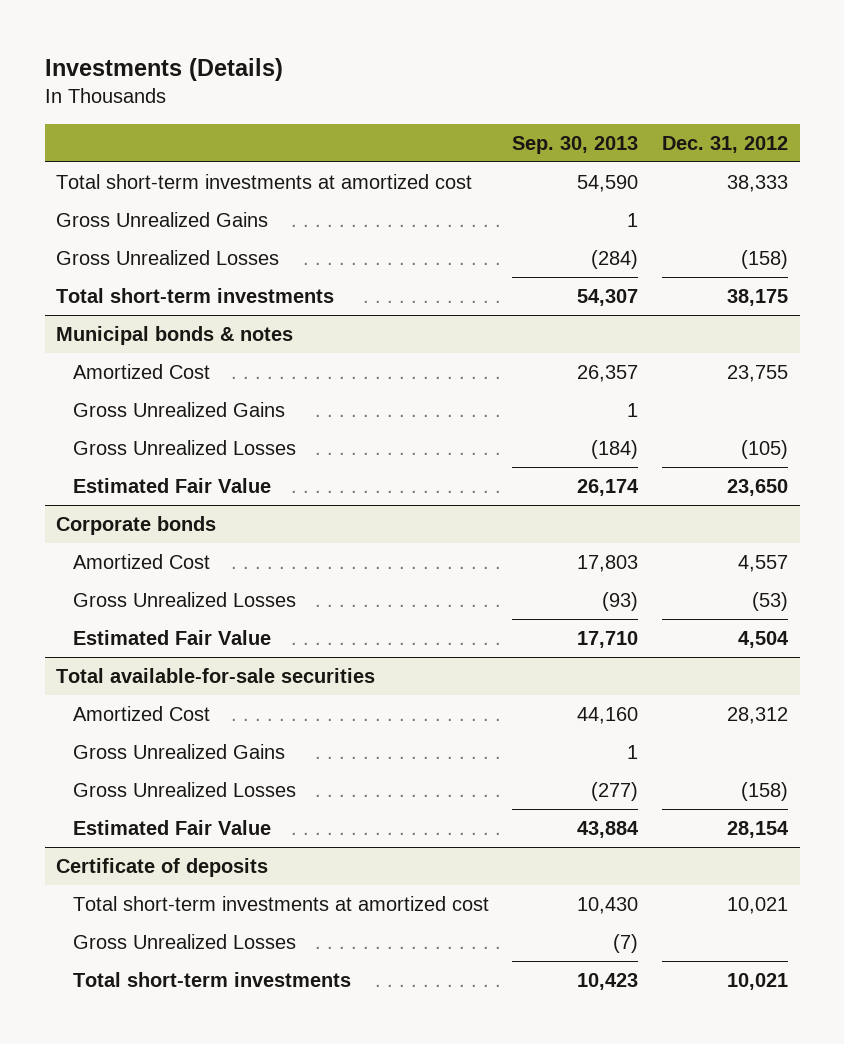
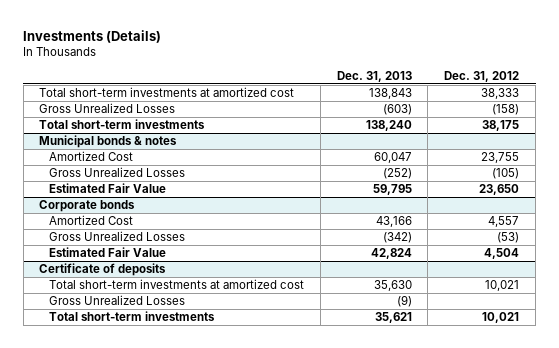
- | Sep. 30, 2013 | Dec. 31, 2012
+ | Dec. 31, 2013 | Dec. 31, 2012
- Gross Unrealized Gains | 1 |
@ Municipal bonds & notes
- Gross Unrealized Gains | 1 |
- Total available-for-sale securities
- Amortized Cost | 44,160 | 28,312
- Gross Unrealized Gains | 1 |
- Gross Unrealized Losses | (277) | (158)
- Estimated Fair Value | 43,884 | 28,154

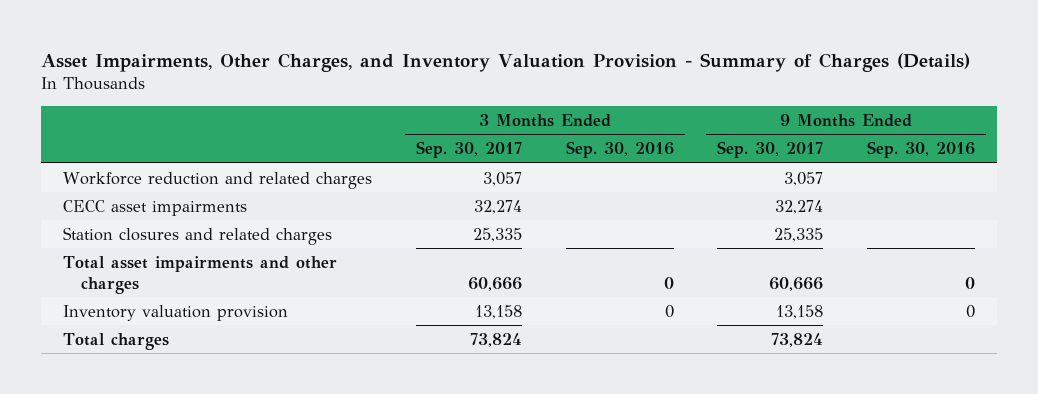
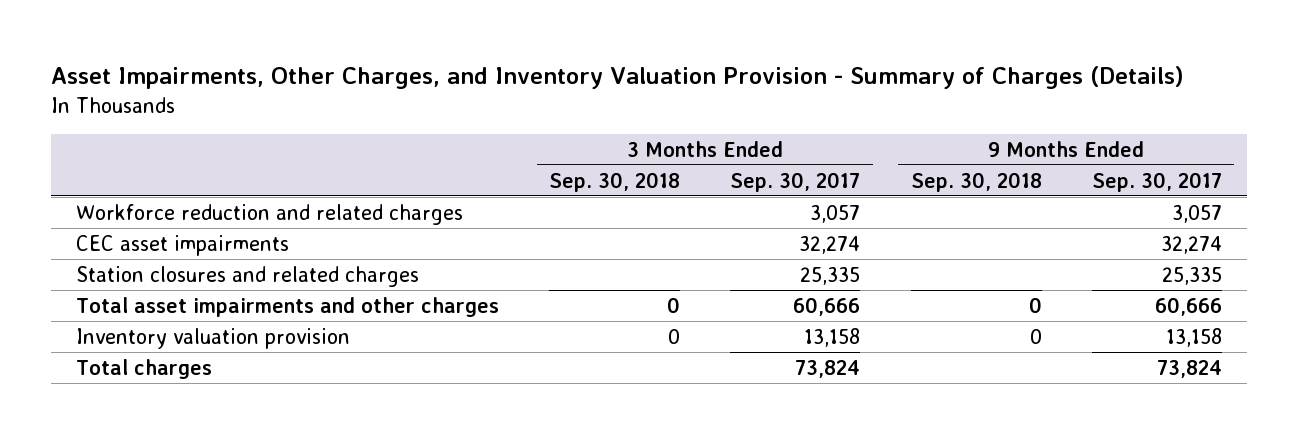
- | 3 Months Ended Sep. 30, 2017 | 3 Months Ended Sep. 30, 2016 | 9 Months Ended Sep. 30, 2017 | 9 Months Ended Sep. 30, 2016
+ | 3 Months Ended Sep. 30, 2018 | 3 Months Ended Sep. 30, 2017 | 9 Months Ended Sep. 30, 2018 | 9 Months Ended Sep. 30, 2017
- CECC asset impairments | 32,274 | | 32,274 |
+ CEC asset impairments | | 32,274 | | 32,274

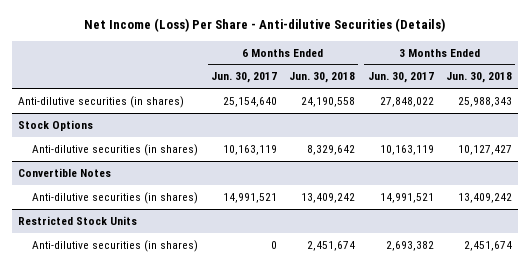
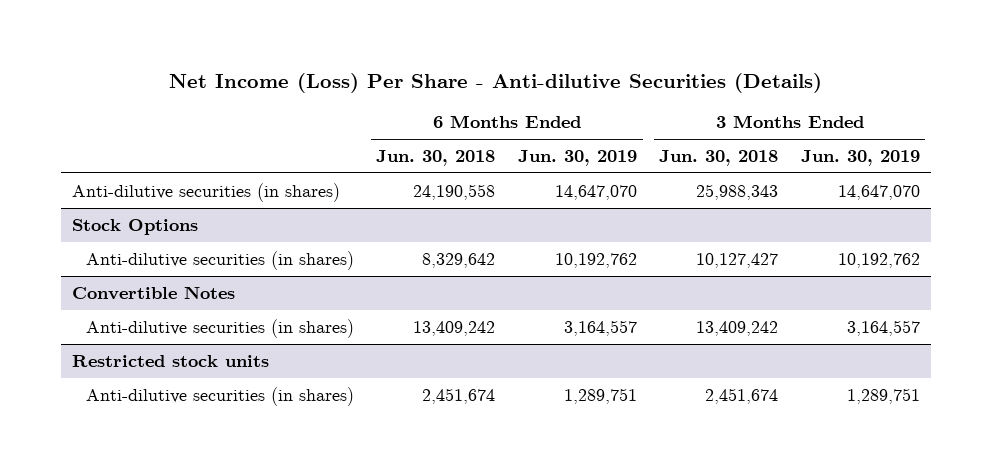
- | 6 Months Ended Jun. 30, 2017 | 6 Months Ended Jun. 30, 2018 | 3 Months Ended Jun. 30, 2017 | 3 Months Ended Jun. 30, 2018
+ | 6 Months Ended Jun. 30, 2018 | 6 Months Ended Jun. 30, 2019 | 3 Months Ended Jun. 30, 2018 | 3 Months Ended Jun. 30, 2019
- Restricted Stock Units
+ Restricted stock units

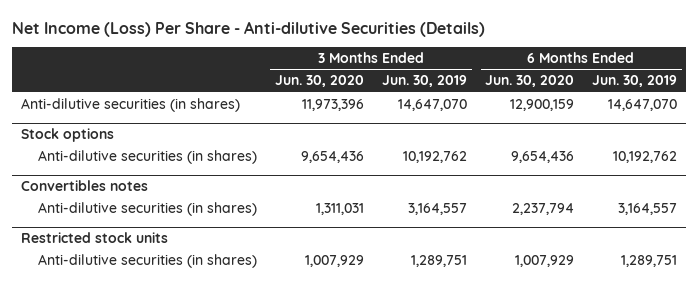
- | 6 Months Ended Jun. 30, 2018 | 6 Months Ended Jun. 30, 2019 | 3 Months Ended Jun. 30, 2018 | 3 Months Ended Jun. 30, 2019
+ | 3 Months Ended Jun. 30, 2020 | 3 Months Ended Jun. 30, 2019 | 6 Months Ended Jun. 30, 2020 | 6 Months Ended Jun. 30, 2019
- Stock Options
+ Stock options
- Convertible Notes
+ Convertibles notes

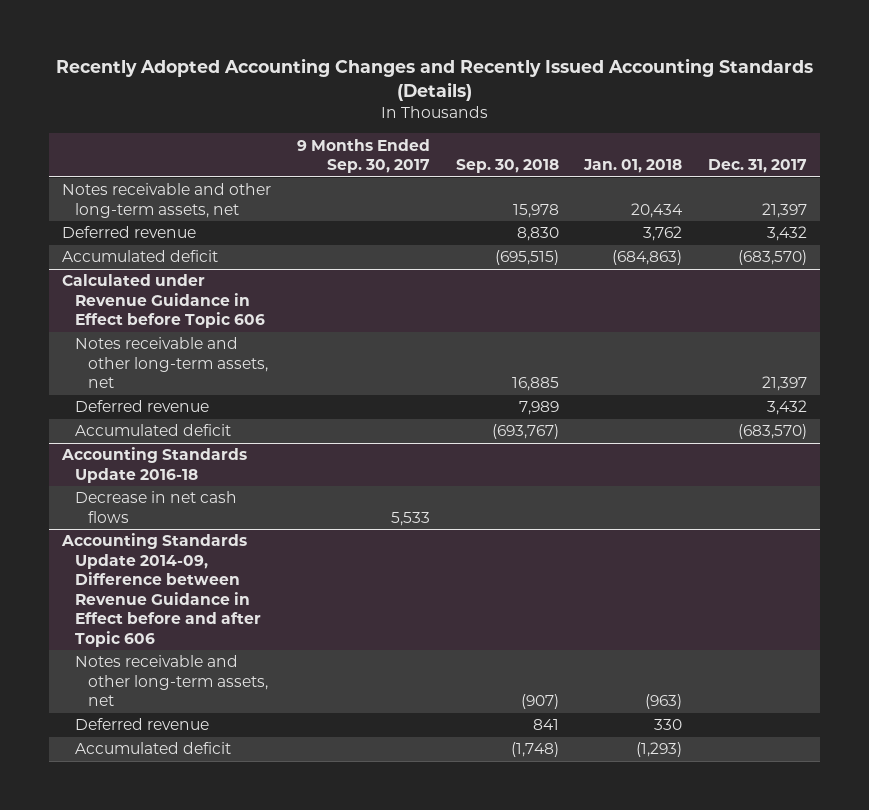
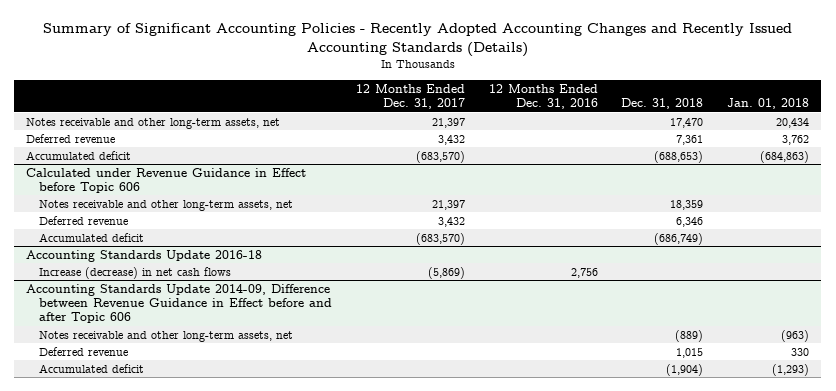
- Recently Adopted Accounting Changes and Recently Issued Accounting Standards (Details)
+ Summary of Significant Accounting Policies - Recently Adopted Accounting Changes and Recently Issued Accounting Standards (Details)
- | 9 Months Ended Sep. 30, 2017 | Sep. 30, 2018 | Jan. 01, 2018 | Dec. 31, 2017
+ | 12 Months Ended Dec. 31, 2017 | 12 Months Ended Dec. 31, 2016 | Dec. 31, 2018 | Jan. 01, 2018
@ Accounting Standards Update 2016-18
- Decrease in net cash flows | 5,533 | | |
+ Increase (decrease) in net cash flows | (5,869) | 2,756 | |

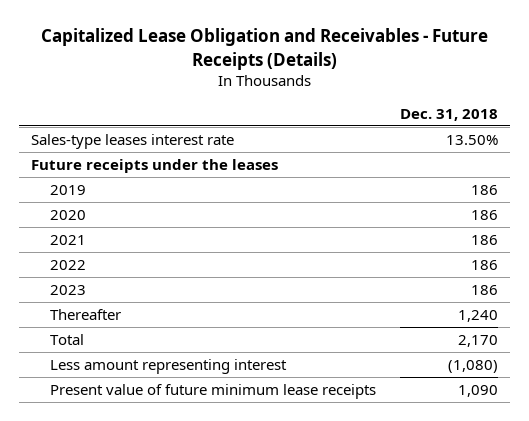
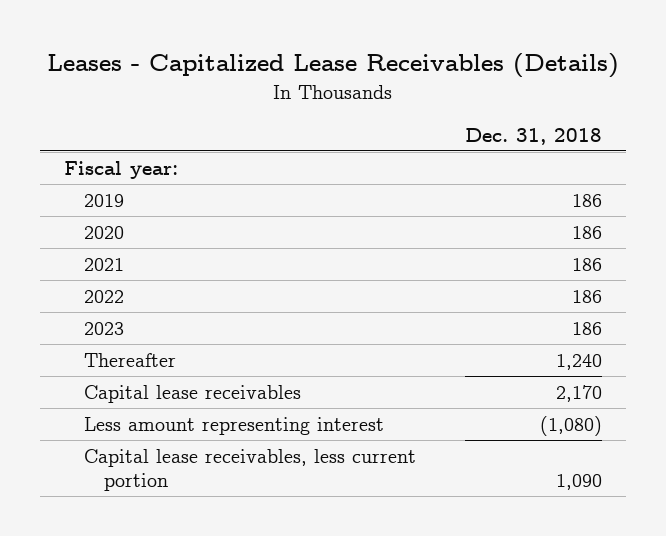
- Capitalized Lease Obligation and Receivables - Future Receipts (Details)
+ Leases - Capitalized Lease Receivables (Details)
- Sales-type leases interest rate | 13.50%
- Future receipts under the leases
+ Fiscal year:
- Total | 2,170
+ Capital lease receivables | 2,170
- Present value of future minimum lease receipts | 1,090
+ Capital lease receivables, less current portion | 1,090

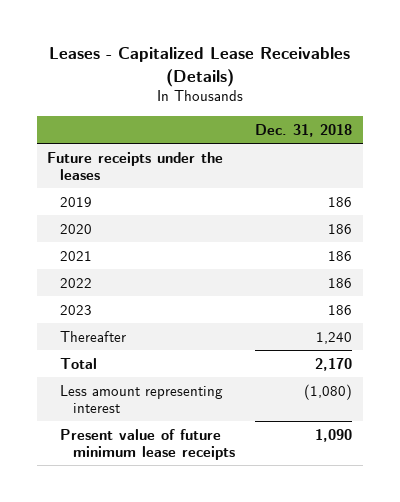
- Fiscal year:
+ Future receipts under the leases
- Capital lease receivables | 2,170
+ Total | 2,170
- Capital lease receivables, less current portion | 1,090
+ Present value of future minimum lease receipts | 1,090

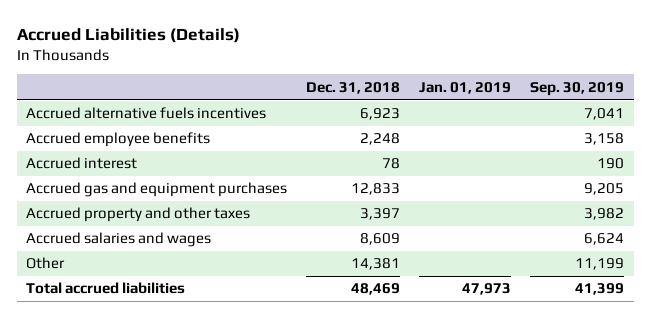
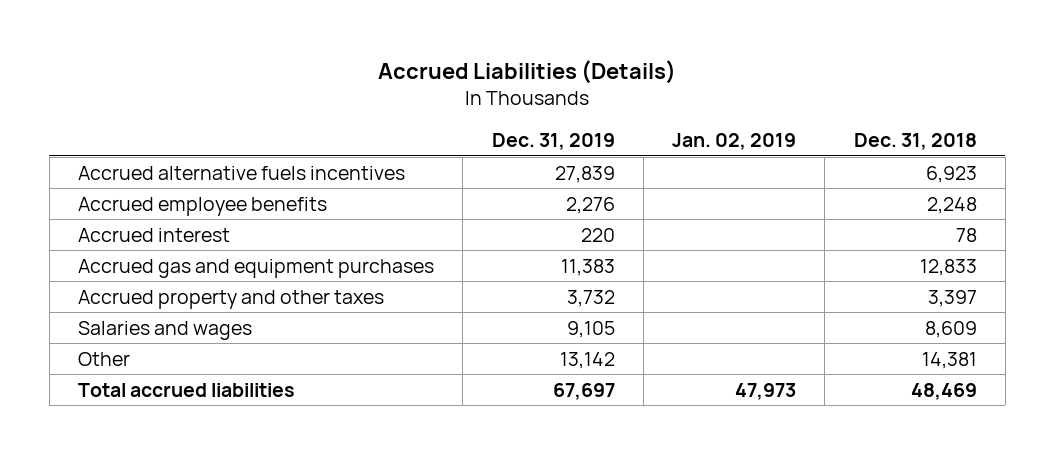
- | Dec. 31, 2018 | Jan. 01, 2019 | Sep. 30, 2019
+ | Dec. 31, 2019 | Jan. 02, 2019 | Dec. 31, 2018
- Accrued salaries and wages | 8,609 | | 6,624
+ Salaries and wages | 9,105 | | 8,609

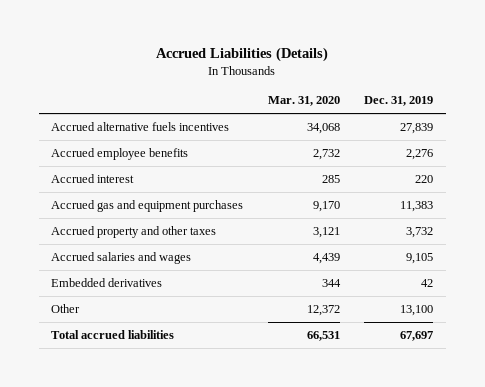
- | Dec. 31, 2019 | Jan. 02, 2019 | Dec. 31, 2018
+ | Mar. 31, 2020 | Dec. 31, 2019
- Salaries and wages | 9,105 | | 8,609
- Other | 13,142 | | 14,381
+ Accrued salaries and wages | 4,439 | 9,105
+ Embedded derivatives | 344 | 42
+ Other | 12,372 | 13,100

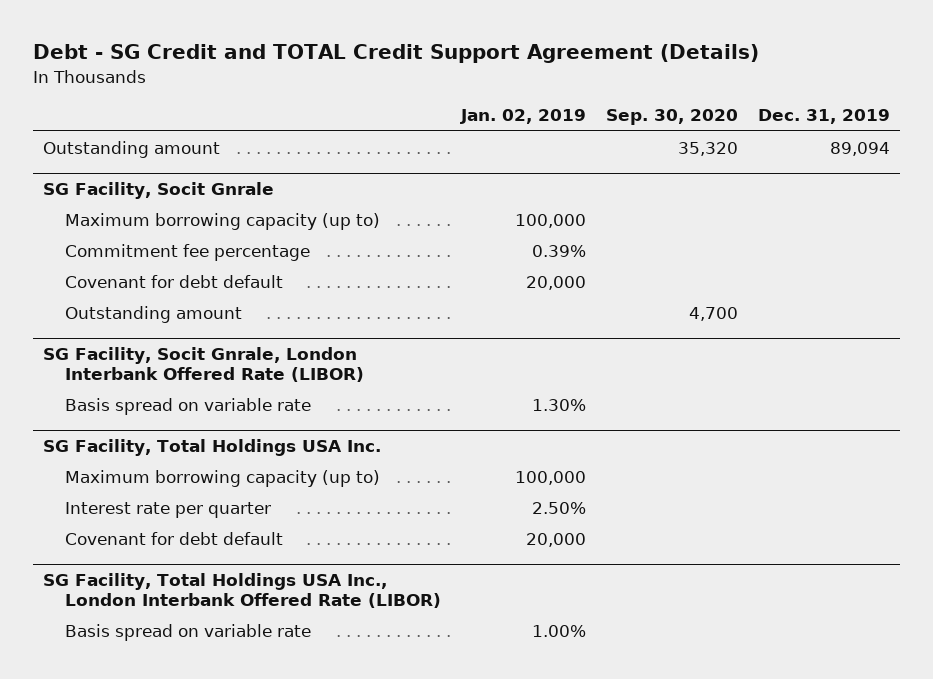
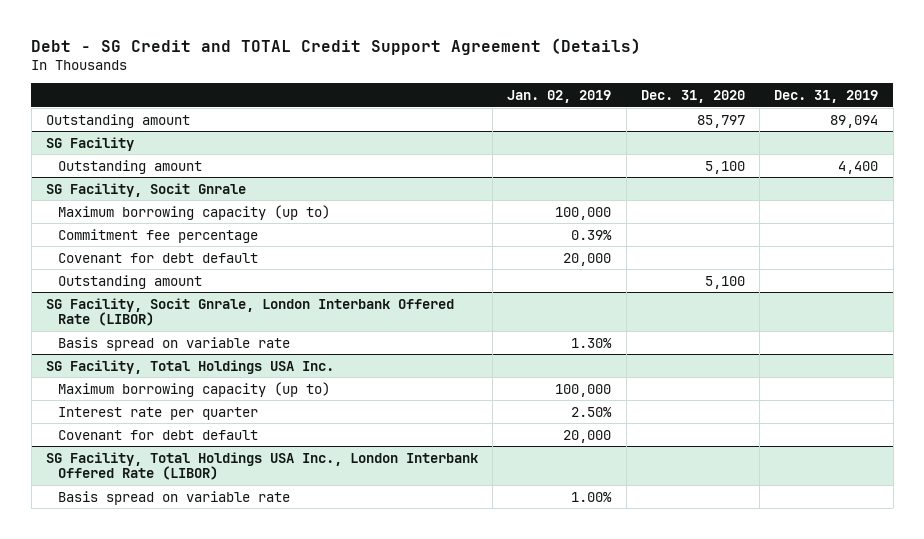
- | Jan. 02, 2019 | Sep. 30, 2020 | Dec. 31, 2019
+ | Jan. 02, 2019 | Dec. 31, 2020 | Dec. 31, 2019
+ SG Facility
+ Outstanding amount | | 5,100 | 4,400

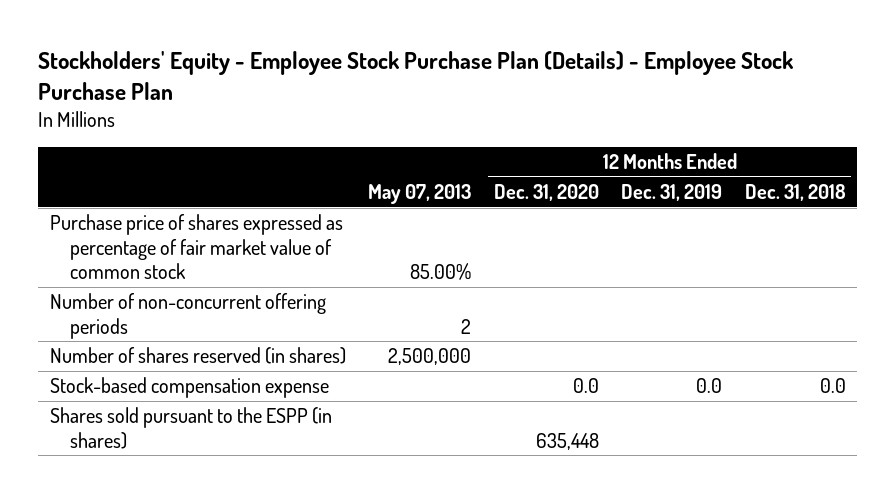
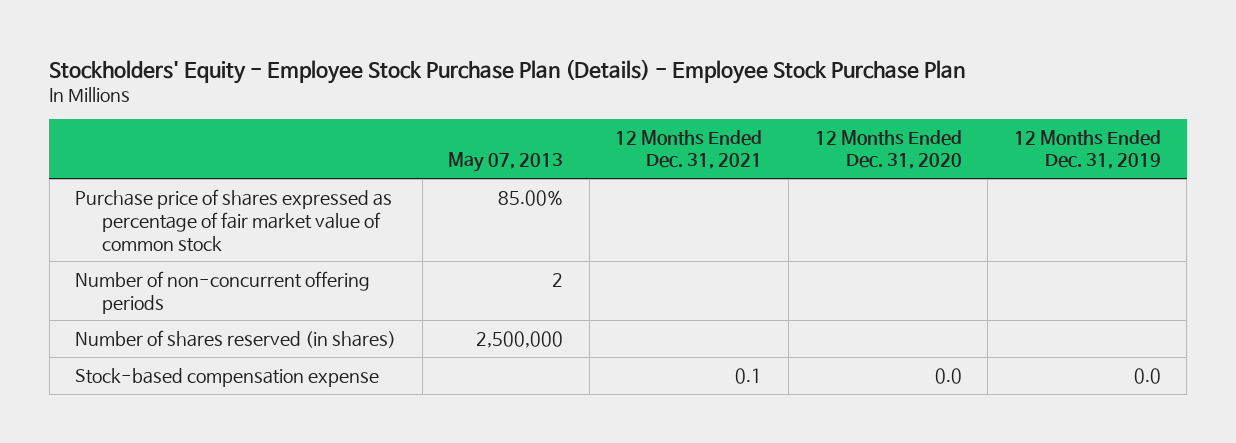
- | May 07, 2013 | 12 Months Ended Dec. 31, 2020 | 12 Months Ended Dec. 31, 2019 | 12 Months Ended Dec. 31, 2018
+ | May 07, 2013 | 12 Months Ended Dec. 31, 2021 | 12 Months Ended Dec. 31, 2020 | 12 Months Ended Dec. 31, 2019
- Shares sold pursuant to the ESPP (in shares) | | 635,448 | |

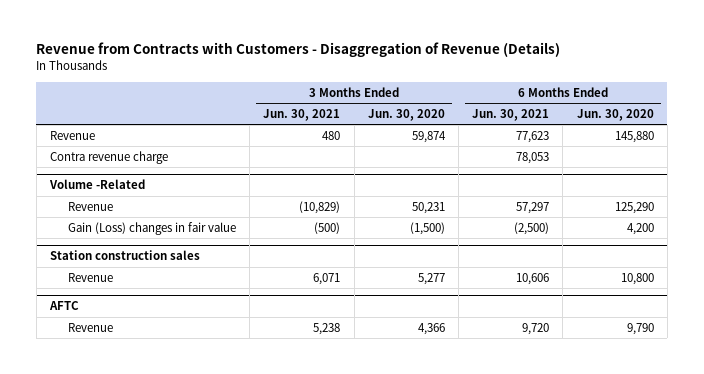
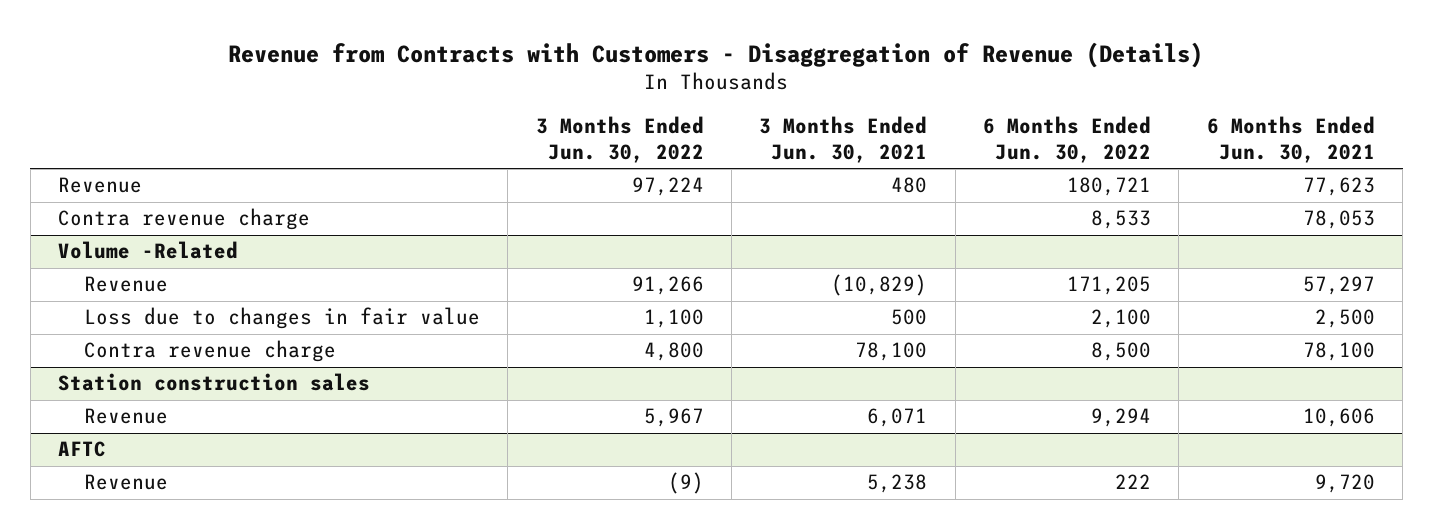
- | 3 Months Ended Jun. 30, 2021 | 3 Months Ended Jun. 30, 2020 | 6 Months Ended Jun. 30, 2021 | 6 Months Ended Jun. 30, 2020
+ | 3 Months Ended Jun. 30, 2022 | 3 Months Ended Jun. 30, 2021 | 6 Months Ended Jun. 30, 2022 | 6 Months Ended Jun. 30, 2021
@ Volume -Related
- Gain (Loss) changes in fair value | (500) | (1,500) | (2,500) | 4,200
+ Loss due to changes in fair value | 1,100 | 500 | 2,100 | 2,500
+ Contra revenue charge | 4,800 | 78,100 | 8,500 | 78,100

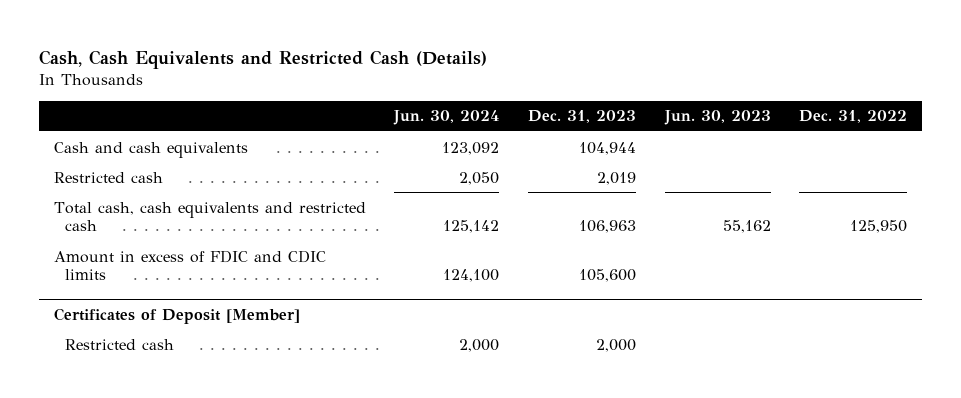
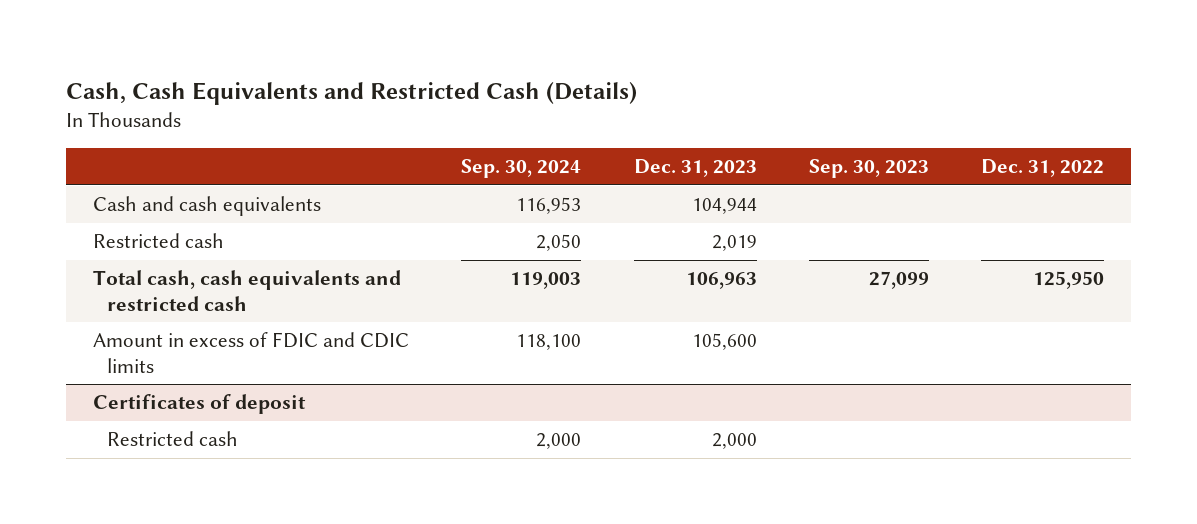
- | Jun. 30, 2024 | Dec. 31, 2023 | Jun. 30, 2023 | Dec. 31, 2022
+ | Sep. 30, 2024 | Dec. 31, 2023 | Sep. 30, 2023 | Dec. 31, 2022
- Certificates of Deposit [Member]
+ Certificates of deposit

